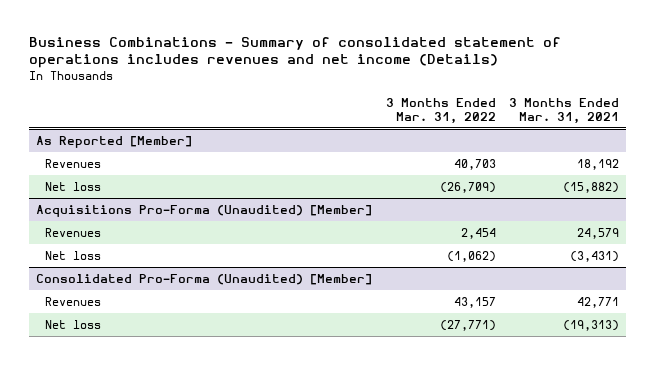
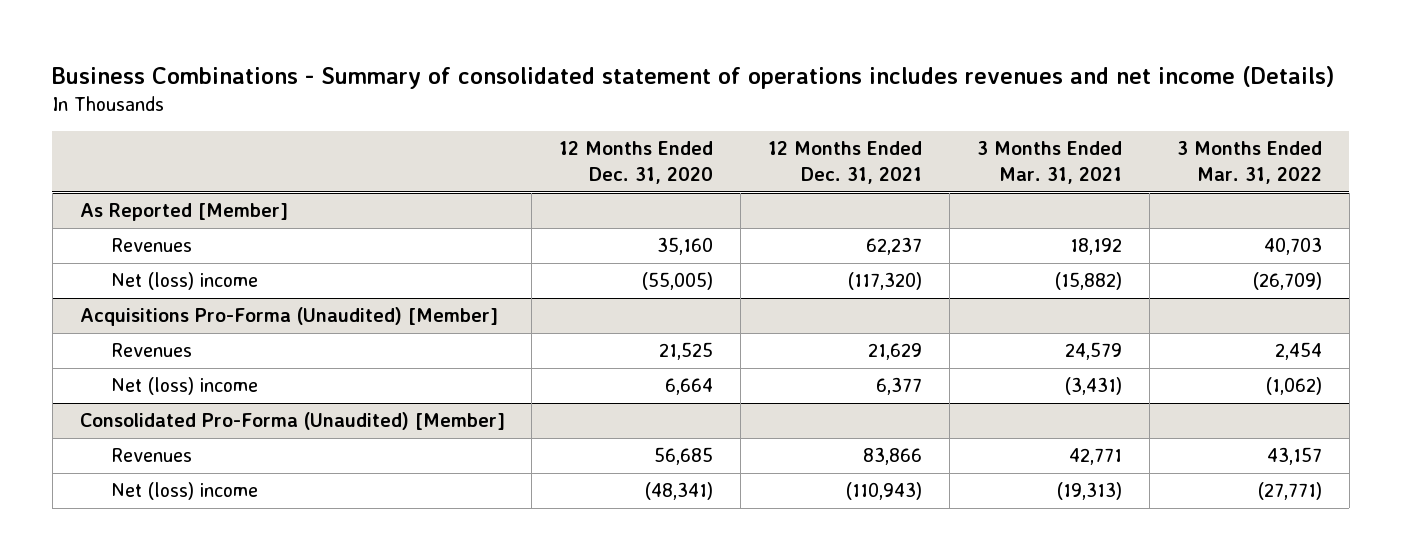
- | 3 Months Ended Mar. 31, 2022 | 3 Months Ended Mar. 31, 2021
+ | 12 Months Ended Dec. 31, 2020 | 12 Months Ended Dec. 31, 2021 | 3 Months Ended Mar. 31, 2021 | 3 Months Ended Mar. 31, 2022
@ As Reported [Member]
- Net loss | (26,709) | (15,882)
+ Net (loss) income | (55,005) | (117,320) | (15,882) | (26,709)
@ Acquisitions Pro-Forma (Unaudited) [Member]
- Net loss | (1,062) | (3,431)
+ Net (loss) income | 6,664 | 6,377 | (3,431) | (1,062)
@ Consolidated Pro-Forma (Unaudited) [Member]
- Net loss | (27,771) | (19,313)
+ Net (loss) income | (48,341) | (110,943) | (19,313) | (27,771)

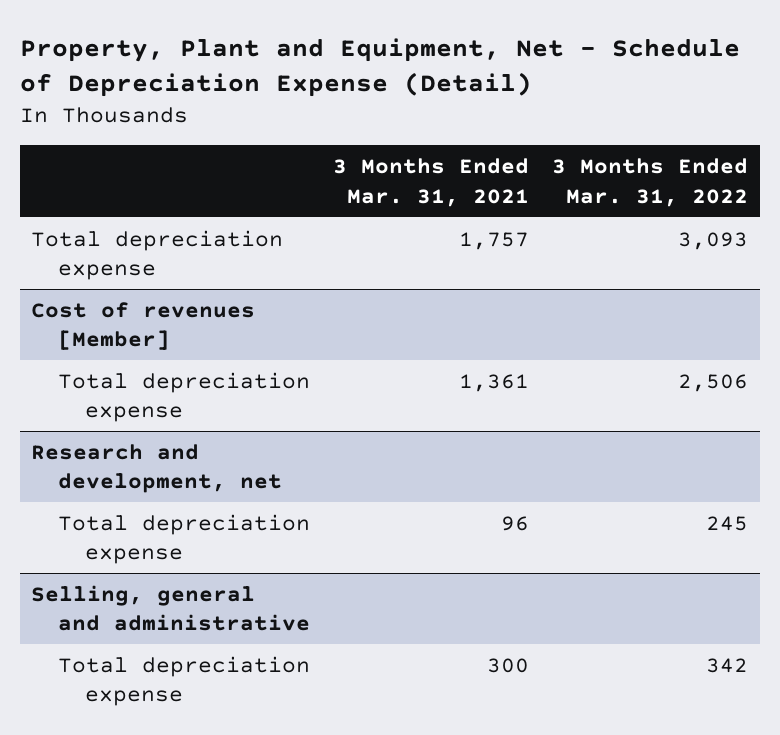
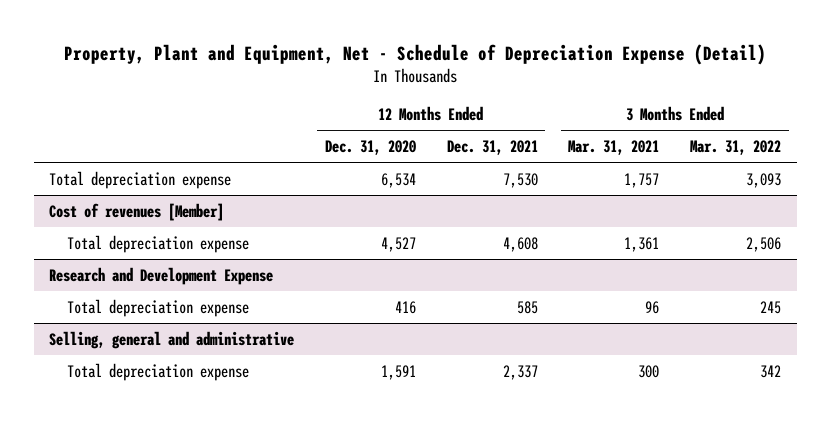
- | 3 Months Ended Mar. 31, 2021 | 3 Months Ended Mar. 31, 2022
+ | 12 Months Ended Dec. 31, 2020 | 12 Months Ended Dec. 31, 2021 | 3 Months Ended Mar. 31, 2021 | 3 Months Ended Mar. 31, 2022
- Research and development, net
+ Research and Development Expense

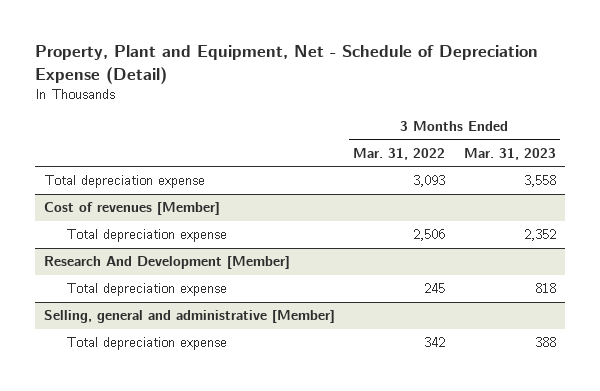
- | 12 Months Ended Dec. 31, 2020 | 12 Months Ended Dec. 31, 2021 | 3 Months Ended Mar. 31, 2021 | 3 Months Ended Mar. 31, 2022
+ | 3 Months Ended Mar. 31, 2022 | 3 Months Ended Mar. 31, 2023
- Research and Development Expense
+ Research And Development [Member]
- Selling, general and administrative
+ Selling, general and administrative [Member]

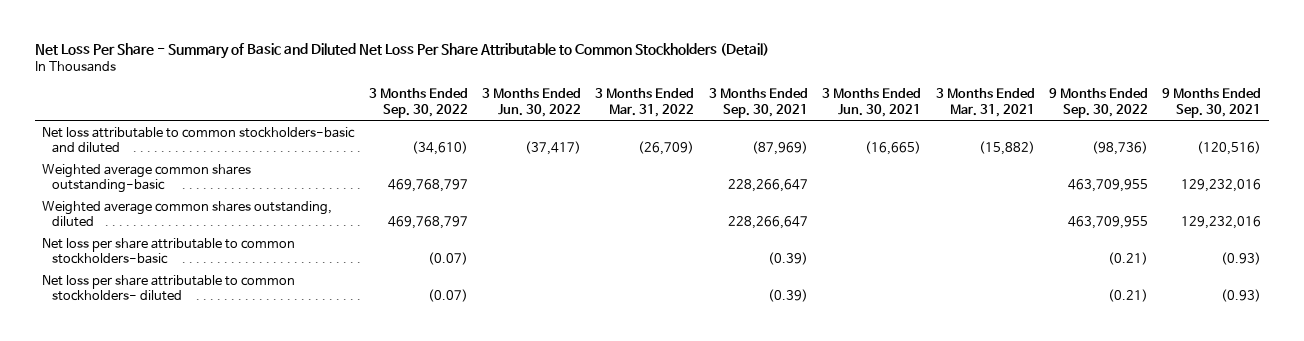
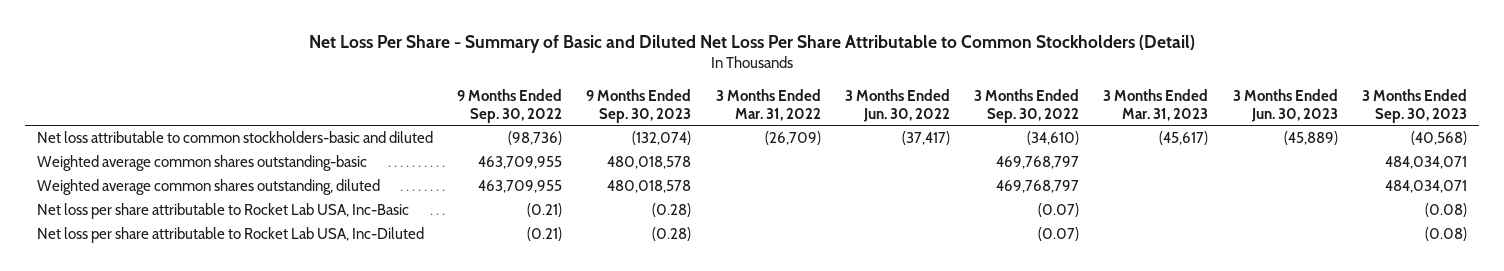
- | 3 Months Ended Sep. 30, 2022 | 3 Months Ended Jun. 30, 2022 | 3 Months Ended Mar. 31, 2022 | 3 Months Ended Sep. 30, 2021 | 3 Months Ended Jun. 30, 2021 | 3 Months Ended Mar. 31, 2021 | 9 Months Ended Sep. 30, 2022 | 9 Months Ended Sep. 30, 2021
+ | 9 Months Ended Sep. 30, 2022 | 9 Months Ended Sep. 30, 2023 | 3 Months Ended Mar. 31, 2022 | 3 Months Ended Jun. 30, 2022 | 3 Months Ended Sep. 30, 2022 | 3 Months Ended Mar. 31, 2023 | 3 Months Ended Jun. 30, 2023 | 3 Months Ended Sep. 30, 2023
- Net loss per share attributable to common stockholders-basic | (0.07) | | | (0.39) | | | (0.21) | (0.93)
- Net loss per share attributable to common stockholders- diluted | (0.07) | | | (0.39) | | | (0.21) | (0.93)
+ Net loss per share attributable to Rocket Lab USA, Inc-Basic | (0.21) | (0.28) | | | (0.07) | | | (0.08)
+ Net loss per share attributable to Rocket Lab USA, Inc-Diluted | (0.21) | (0.28) | | | (0.07) | | | (0.08)

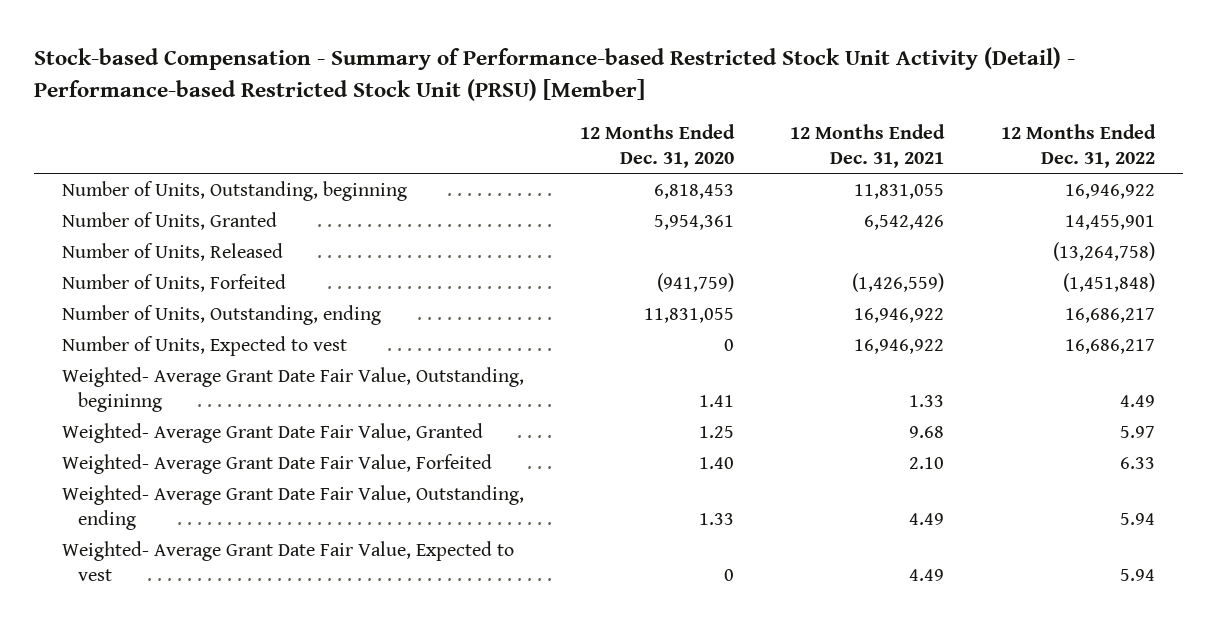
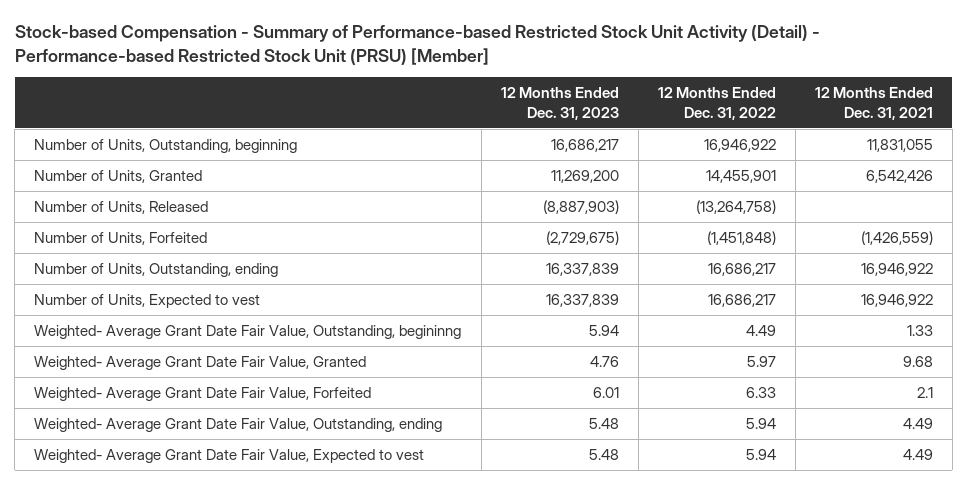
- | 12 Months Ended Dec. 31, 2020 | 12 Months Ended Dec. 31, 2021 | 12 Months Ended Dec. 31, 2022
+ | 12 Months Ended Dec. 31, 2023 | 12 Months Ended Dec. 31, 2022 | 12 Months Ended Dec. 31, 2021
- Weighted- Average Grant Date Fair Value, Forfeited | 1.40 | 2.10 | 6.33
+ Weighted- Average Grant Date Fair Value, Forfeited | 6.01 | 6.33 | 2.1

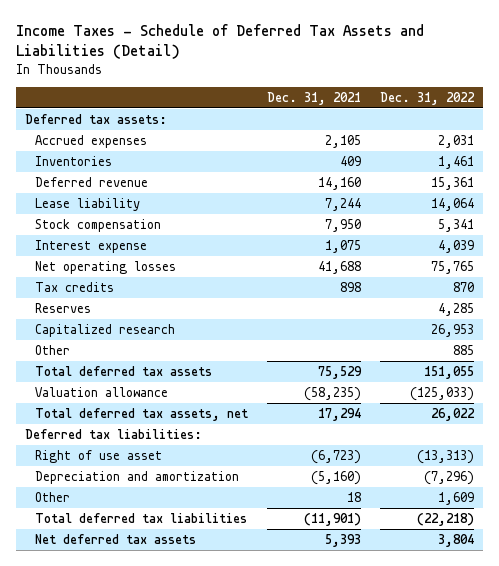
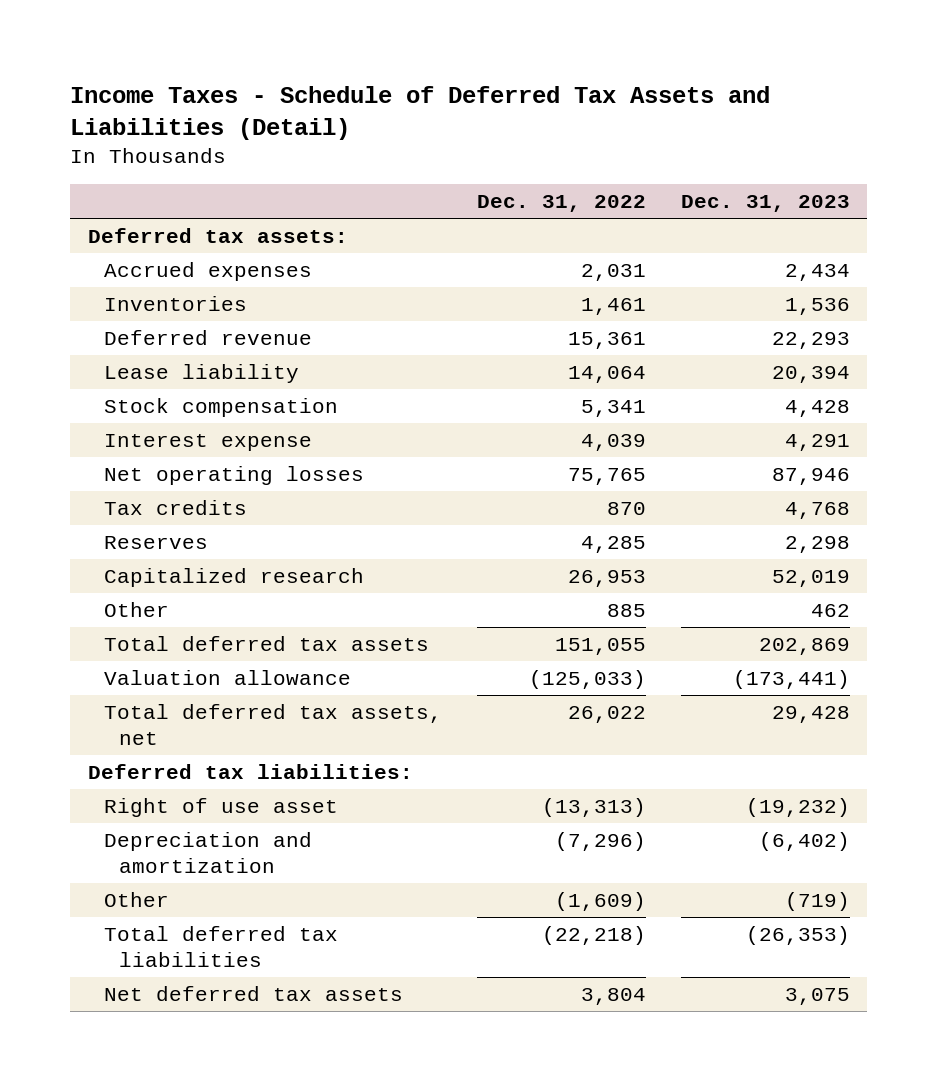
- | Dec. 31, 2021 | Dec. 31, 2022
+ | Dec. 31, 2022 | Dec. 31, 2023
- Other | 18 | 1,609
+ Other | (1,609) | (719)

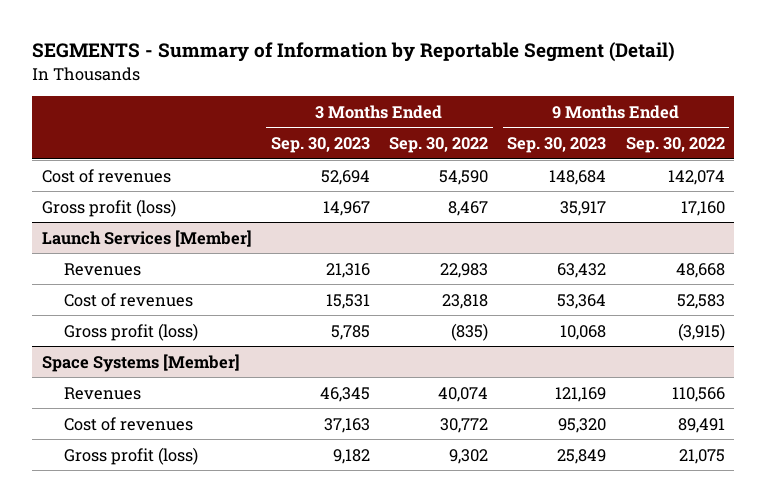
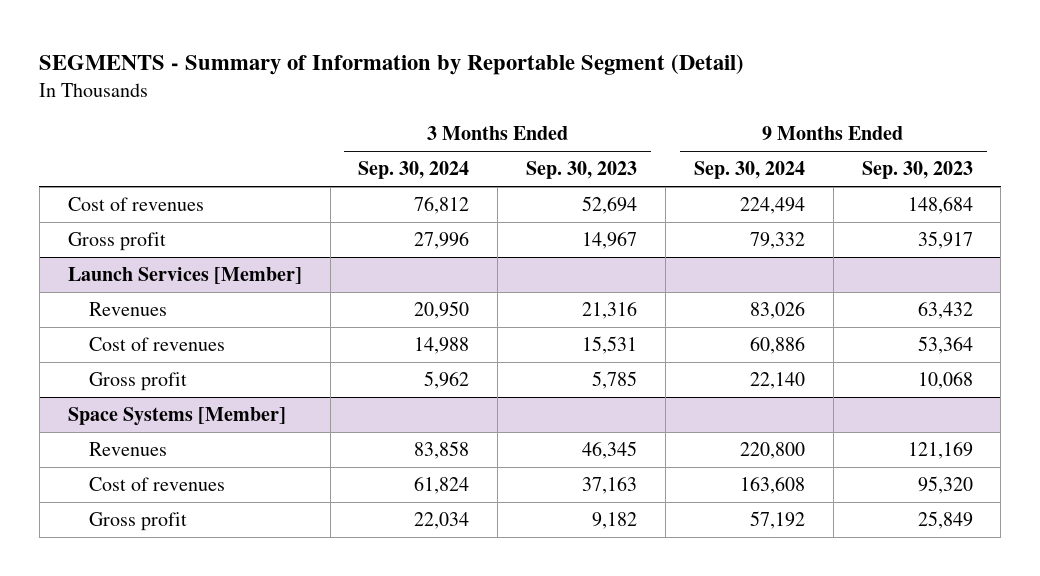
- | 3 Months Ended Sep. 30, 2023 | 3 Months Ended Sep. 30, 2022 | 9 Months Ended Sep. 30, 2023 | 9 Months Ended Sep. 30, 2022
+ | 3 Months Ended Sep. 30, 2024 | 3 Months Ended Sep. 30, 2023 | 9 Months Ended Sep. 30, 2024 | 9 Months Ended Sep. 30, 2023
- Gross profit (loss) | 14,967 | 8,467 | 35,917 | 17,160
+ Gross profit | 27,996 | 14,967 | 79,332 | 35,917
@ Launch Services [Member]
- Gross profit (loss) | 5,785 | (835) | 10,068 | (3,915)
+ Gross profit | 5,962 | 5,785 | 22,140 | 10,068
@ Space Systems [Member]
- Gross profit (loss) | 9,182 | 9,302 | 25,849 | 21,075
+ Gross profit | 22,034 | 9,182 | 57,192 | 25,849

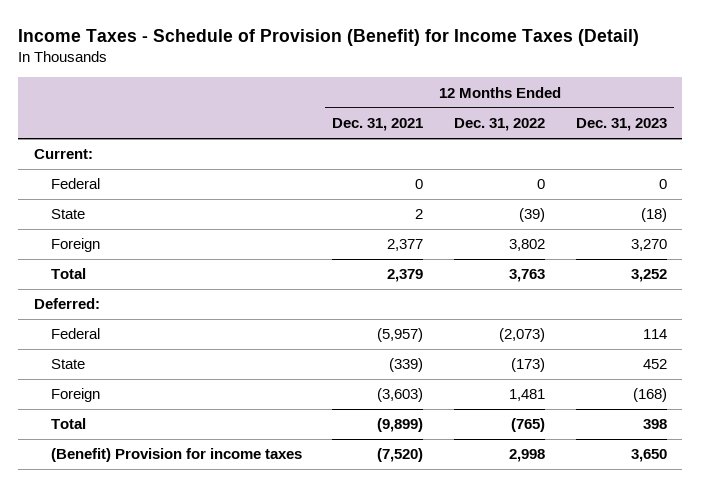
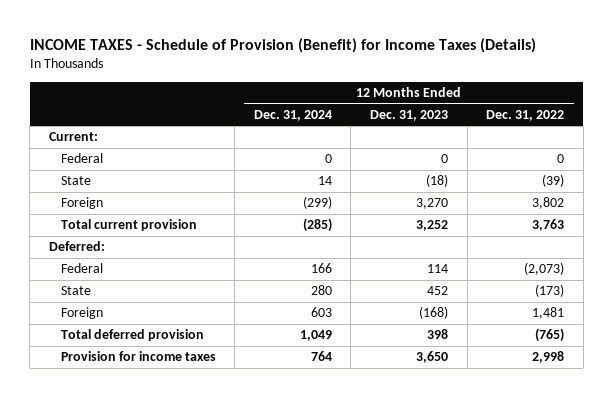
- Income Taxes - Schedule of Provision (Benefit) for Income Taxes (Detail)
+ INCOME TAXES - Schedule of Provision (Benefit) for Income Taxes (Details)
- | 12 Months Ended Dec. 31, 2021 | 12 Months Ended Dec. 31, 2022 | 12 Months Ended Dec. 31, 2023
+ | 12 Months Ended Dec. 31, 2024 | 12 Months Ended Dec. 31, 2023 | 12 Months Ended Dec. 31, 2022
- Total | 2,379 | 3,763 | 3,252
+ Total current provision | (285) | 3,252 | 3,763
- Total | (9,899) | (765) | 398
- (Benefit) Provision for income taxes | (7,520) | 2,998 | 3,650
+ Total deferred provision | 1,049 | 398 | (765)
+ Provision for income taxes | 764 | 3,650 | 2,998

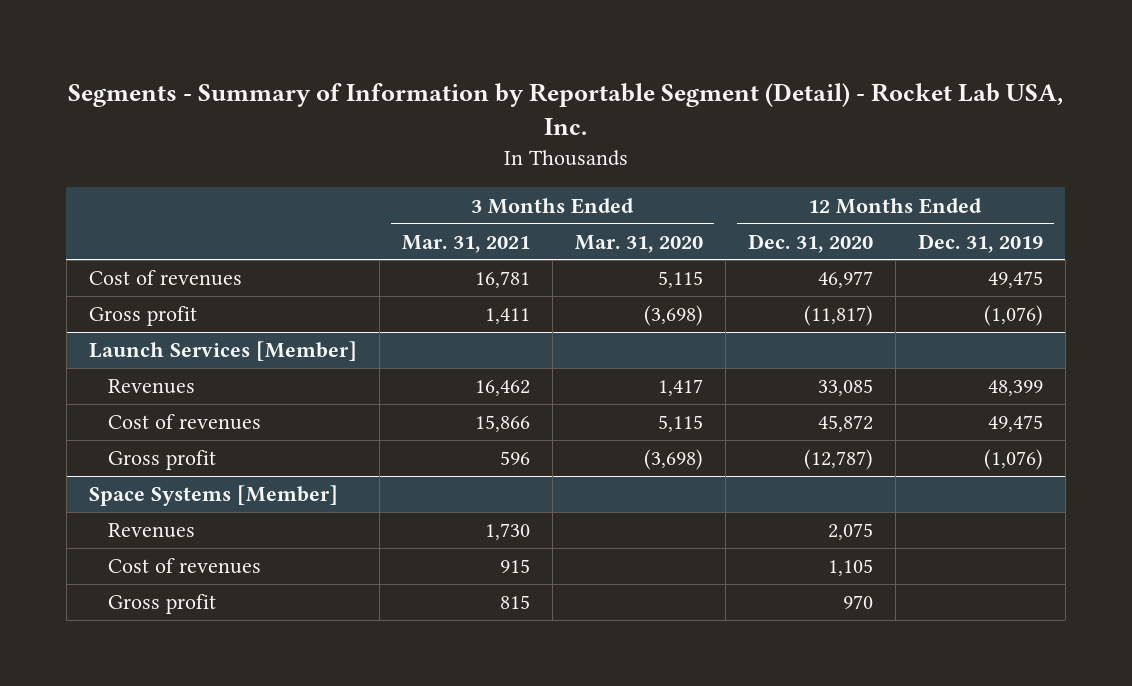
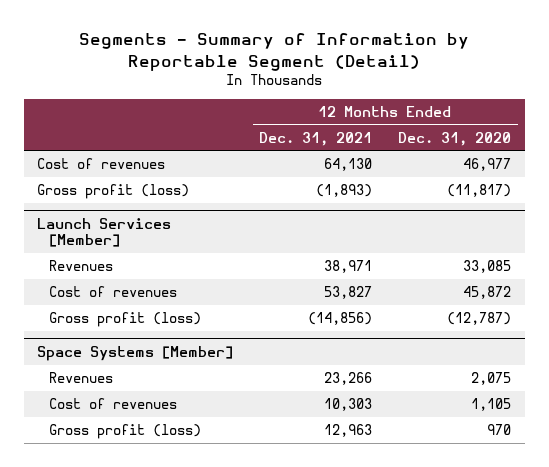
- Segments - Summary of Information by Reportable Segment (Detail) - Rocket Lab USA, Inc.
+ Segments - Summary of Information by Reportable Segment (Detail)
- | 3 Months Ended Mar. 31, 2021 | 3 Months Ended Mar. 31, 2020 | 12 Months Ended Dec. 31, 2020 | 12 Months Ended Dec. 31, 2019
+ | 12 Months Ended Dec. 31, 2021 | 12 Months Ended Dec. 31, 2020
- Gross profit | 1,411 | (3,698) | (11,817) | (1,076)
+ Gross profit (loss) | (1,893) | (11,817)
@ Launch Services [Member]
- Gross profit | 596 | (3,698) | (12,787) | (1,076)
+ Gross profit (loss) | (14,856) | (12,787)
@ Space Systems [Member]
- Gross profit | 815 | | 970 |
+ Gross profit (loss) | 12,963 | 970

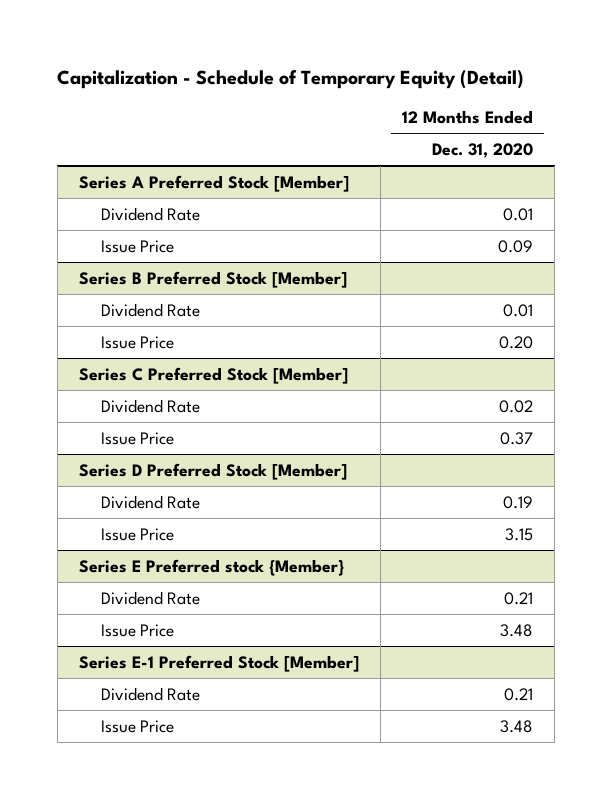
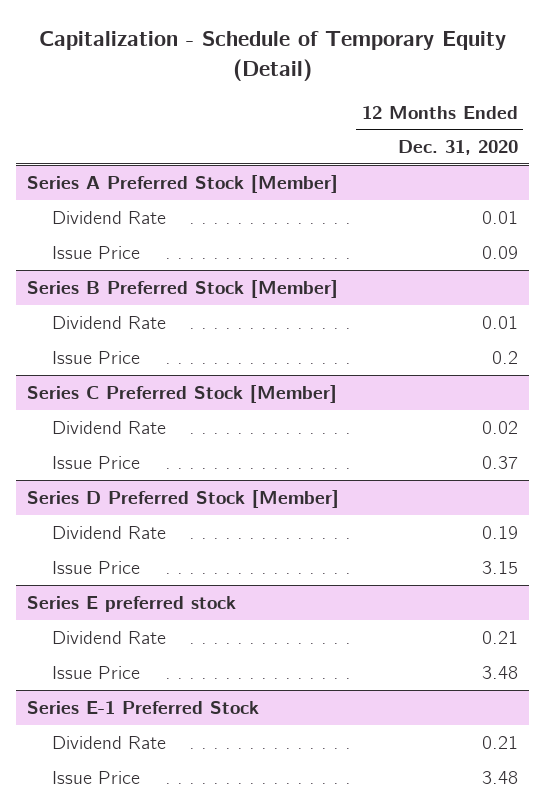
@ Series B Preferred Stock [Member]
- Issue Price | 0.20
+ Issue Price | 0.2
- Series E Preferred stock {Member}
+ Series E preferred stock
- Series E-1 Preferred Stock [Member]
+ Series E-1 Preferred Stock

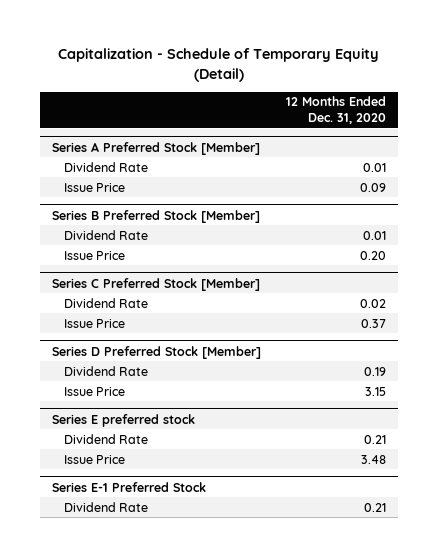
@ Series B Preferred Stock [Member]
- Issue Price | 0.2
+ Issue Price | 0.20
@ Series E-1 Preferred Stock
- Issue Price | 3.48

